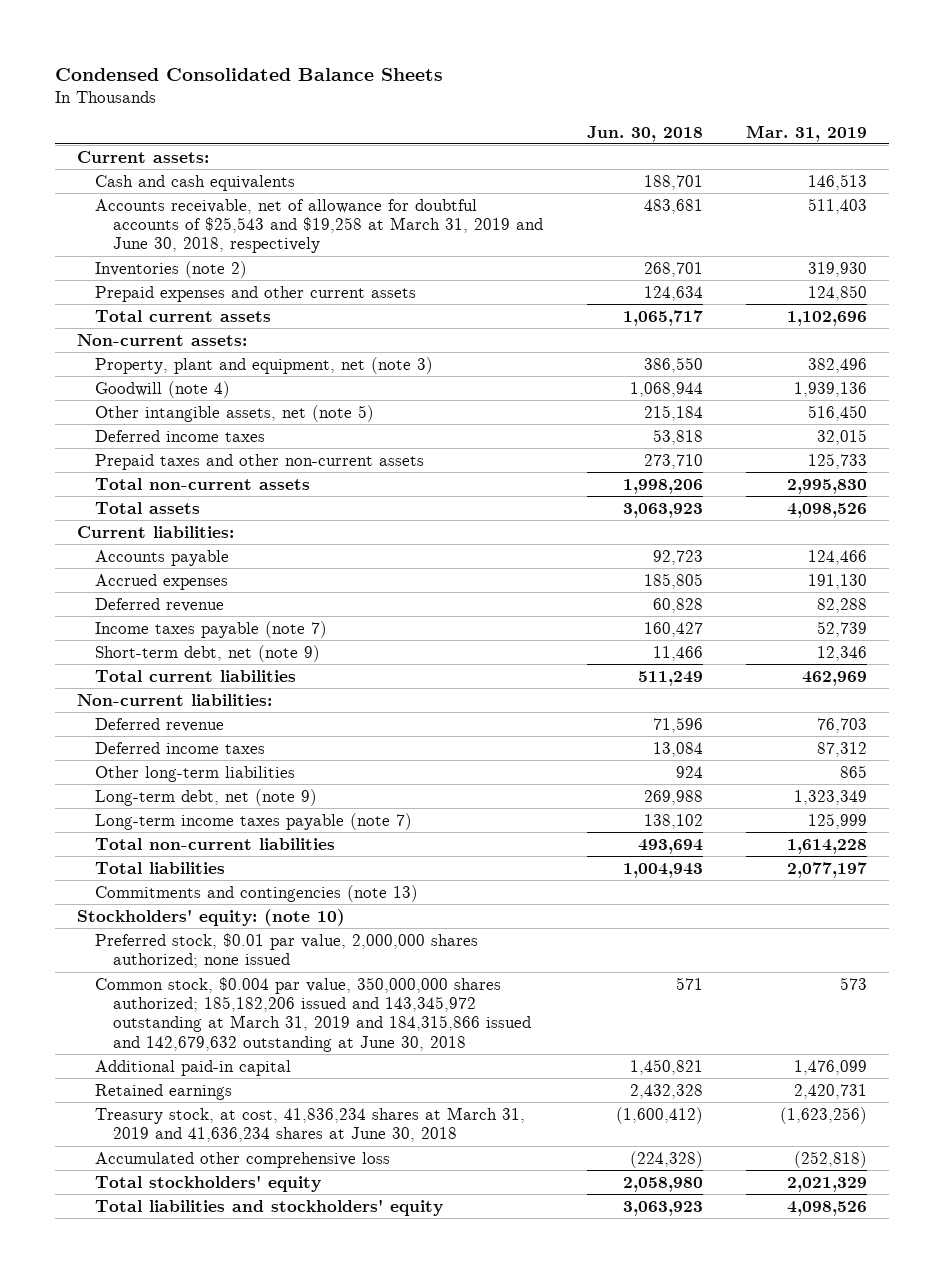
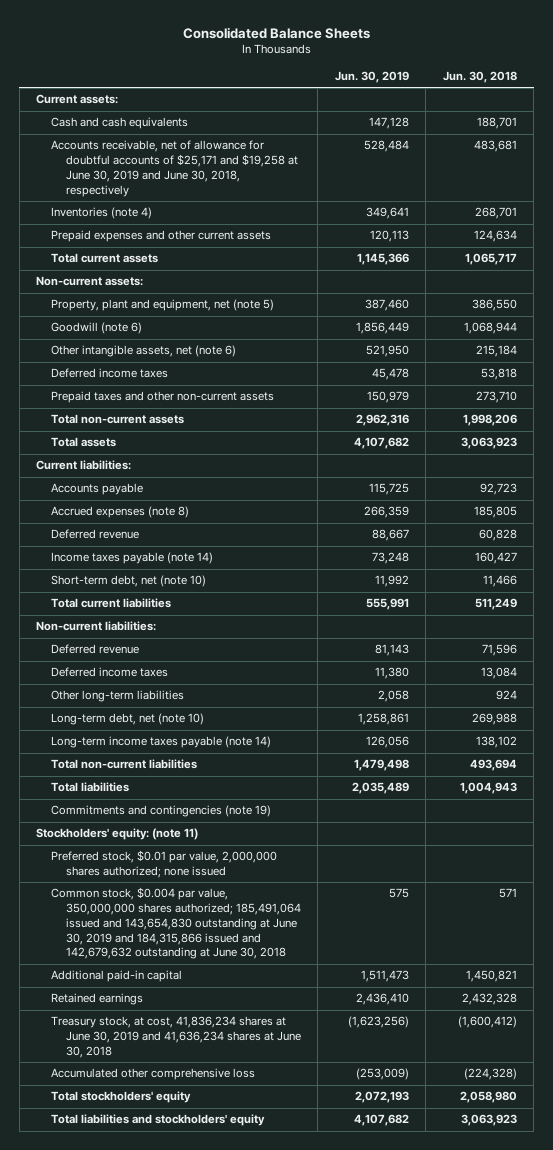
- Condensed Consolidated Balance Sheets
+ Consolidated Balance Sheets
- | Jun. 30, 2018 | Mar. 31, 2019
+ | Jun. 30, 2019 | Jun. 30, 2018
- Accounts receivable, net of allowance for doubtful accounts of $25,543 and $19,258 at March 31, 2019 and June 30, 2018, respectively | 483,681 | 511,403
- Inventories (note 2) | 268,701 | 319,930
+ Accounts receivable, net of allowance for doubtful accounts of $25,171 and $19,258 at June 30, 2019 and June 30, 2018, respectively | 528,484 | 483,681
+ Inventories (note 4) | 349,641 | 268,701
- Property, plant and equipment, net (note 3) | 386,550 | 382,496
- Goodwill (note 4) | 1,068,944 | 1,939,136
- Other intangible assets, net (note 5) | 215,184 | 516,450
+ Property, plant and equipment, net (note 5) | 387,460 | 386,550
+ Goodwill (note 6) | 1,856,449 | 1,068,944
+ Other intangible assets, net (note 6) | 521,950 | 215,184
- Accrued expenses | 185,805 | 191,130
+ Accrued expenses (note 8) | 266,359 | 185,805
- Income taxes payable (note 7) | 160,427 | 52,739
- Short-term debt, net (note 9) | 11,466 | 12,346
+ Income taxes payable (note 14) | 73,248 | 160,427
+ Short-term debt, net (note 10) | 11,992 | 11,466
- Long-term debt, net (note 9) | 269,988 | 1,323,349
- Long-term income taxes payable (note 7) | 138,102 | 125,999
+ Long-term debt, net (note 10) | 1,258,861 | 269,988
+ Long-term income taxes payable (note 14) | 126,056 | 138,102
- Commitments and contingencies (note 13)
- Stockholders' equity: (note 10)
+ Commitments and contingencies (note 19)
+ Stockholders' equity: (note 11)
- Common stock, $0.004 par value, 350,000,000 shares authorized; 185,182,206 issued and 143,345,972 outstanding at March 31, 2019 and 184,315,866 issued and 142,679,632 outstanding at June 30, 2018 | 571 | 573
+ Common stock, $0.004 par value, 350,000,000 shares authorized; 185,491,064 issued and 143,654,830 outstanding at June 30, 2019 and 184,315,866 issued and 142,679,632 outstanding at June 30, 2018 | 575 | 571
- Treasury stock, at cost, 41,836,234 shares at March 31, 2019 and 41,636,234 shares at June 30, 2018 | (1,600,412) | (1,623,256)
+ Treasury stock, at cost, 41,836,234 shares at June 30, 2019 and 41,636,234 shares at June 30, 2018 | (1,623,256) | (1,600,412)

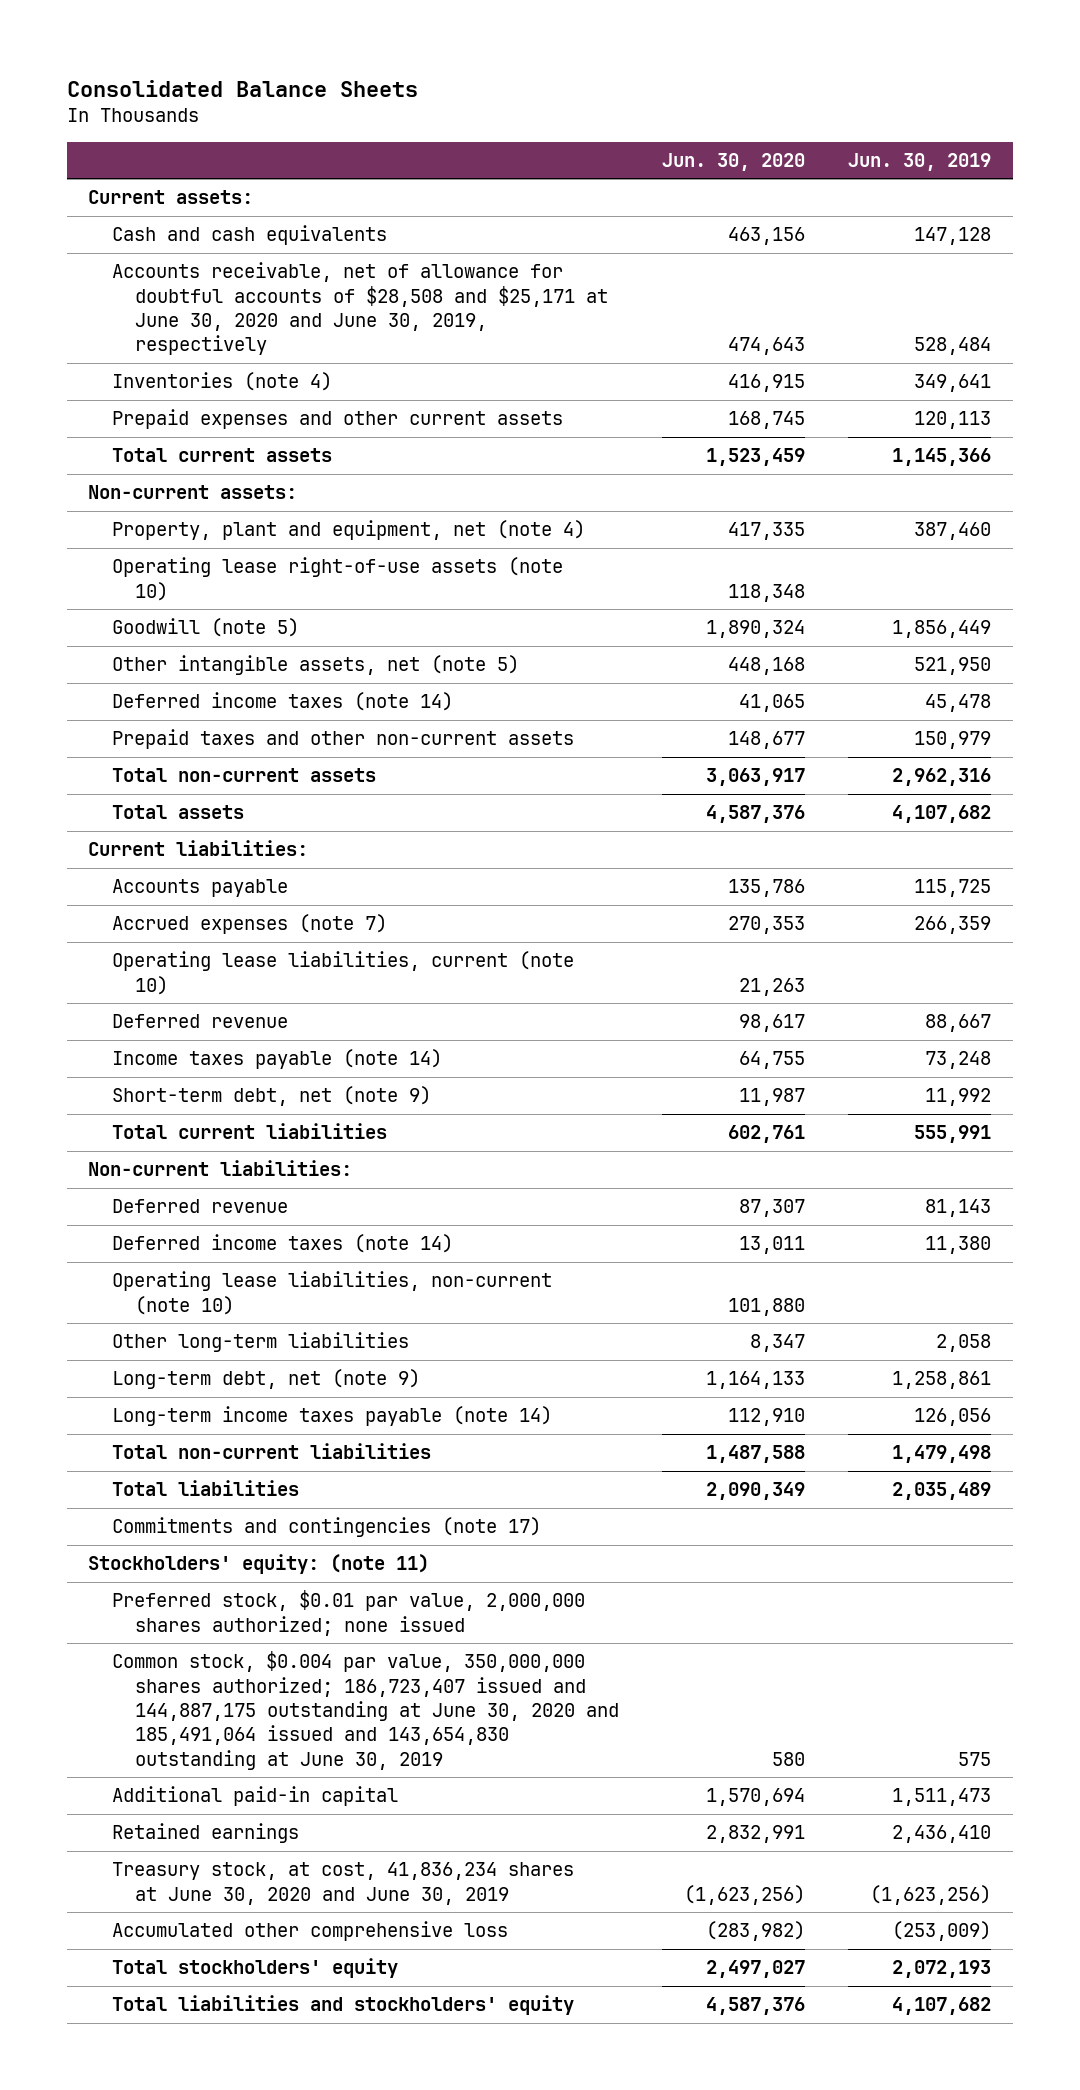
- | Jun. 30, 2019 | Jun. 30, 2018
+ | Jun. 30, 2020 | Jun. 30, 2019
- Accounts receivable, net of allowance for doubtful accounts of $25,171 and $19,258 at June 30, 2019 and June 30, 2018, respectively | 528,484 | 483,681
+ Accounts receivable, net of allowance for doubtful accounts of $28,508 and $25,171 at June 30, 2020 and June 30, 2019, respectively | 474,643 | 528,484
- Property, plant and equipment, net (note 5) | 387,460 | 386,550
- Goodwill (note 6) | 1,856,449 | 1,068,944
- Other intangible assets, net (note 6) | 521,950 | 215,184
- Deferred income taxes | 45,478 | 53,818
+ Property, plant and equipment, net (note 4) | 417,335 | 387,460
+ Operating lease right-of-use assets (note 10) | 118,348 |
+ Goodwill (note 5) | 1,890,324 | 1,856,449
+ Other intangible assets, net (note 5) | 448,168 | 521,950
+ Deferred income taxes (note 14) | 41,065 | 45,478
- Accrued expenses (note 8) | 266,359 | 185,805
+ Accrued expenses (note 7) | 270,353 | 266,359
+ Operating lease liabilities, current (note 10) | 21,263 |
- Short-term debt, net (note 10) | 11,992 | 11,466
+ Short-term debt, net (note 9) | 11,987 | 11,992
- Deferred income taxes | 11,380 | 13,084
+ Deferred income taxes (note 14) | 13,011 | 11,380
+ Operating lease liabilities, non-current (note 10) | 101,880 |
- Long-term debt, net (note 10) | 1,258,861 | 269,988
+ Long-term debt, net (note 9) | 1,164,133 | 1,258,861
- Commitments and contingencies (note 19)
+ Commitments and contingencies (note 17)
- Common stock, $0.004 par value, 350,000,000 shares authorized; 185,491,064 issued and 143,654,830 outstanding at June 30, 2019 and 184,315,866 issued and 142,679,632 outstanding at June 30, 2018 | 575 | 571
+ Common stock, $0.004 par value, 350,000,000 shares authorized; 186,723,407 issued and 144,887,175 outstanding at June 30, 2020 and 185,491,064 issued and 143,654,830 outstanding at June 30, 2019 | 580 | 575
- Treasury stock, at cost, 41,836,234 shares at June 30, 2019 and 41,636,234 shares at June 30, 2018 | (1,623,256) | (1,600,412)
+ Treasury stock, at cost, 41,836,234 shares at June 30, 2020 and June 30, 2019 | (1,623,256) | (1,623,256)

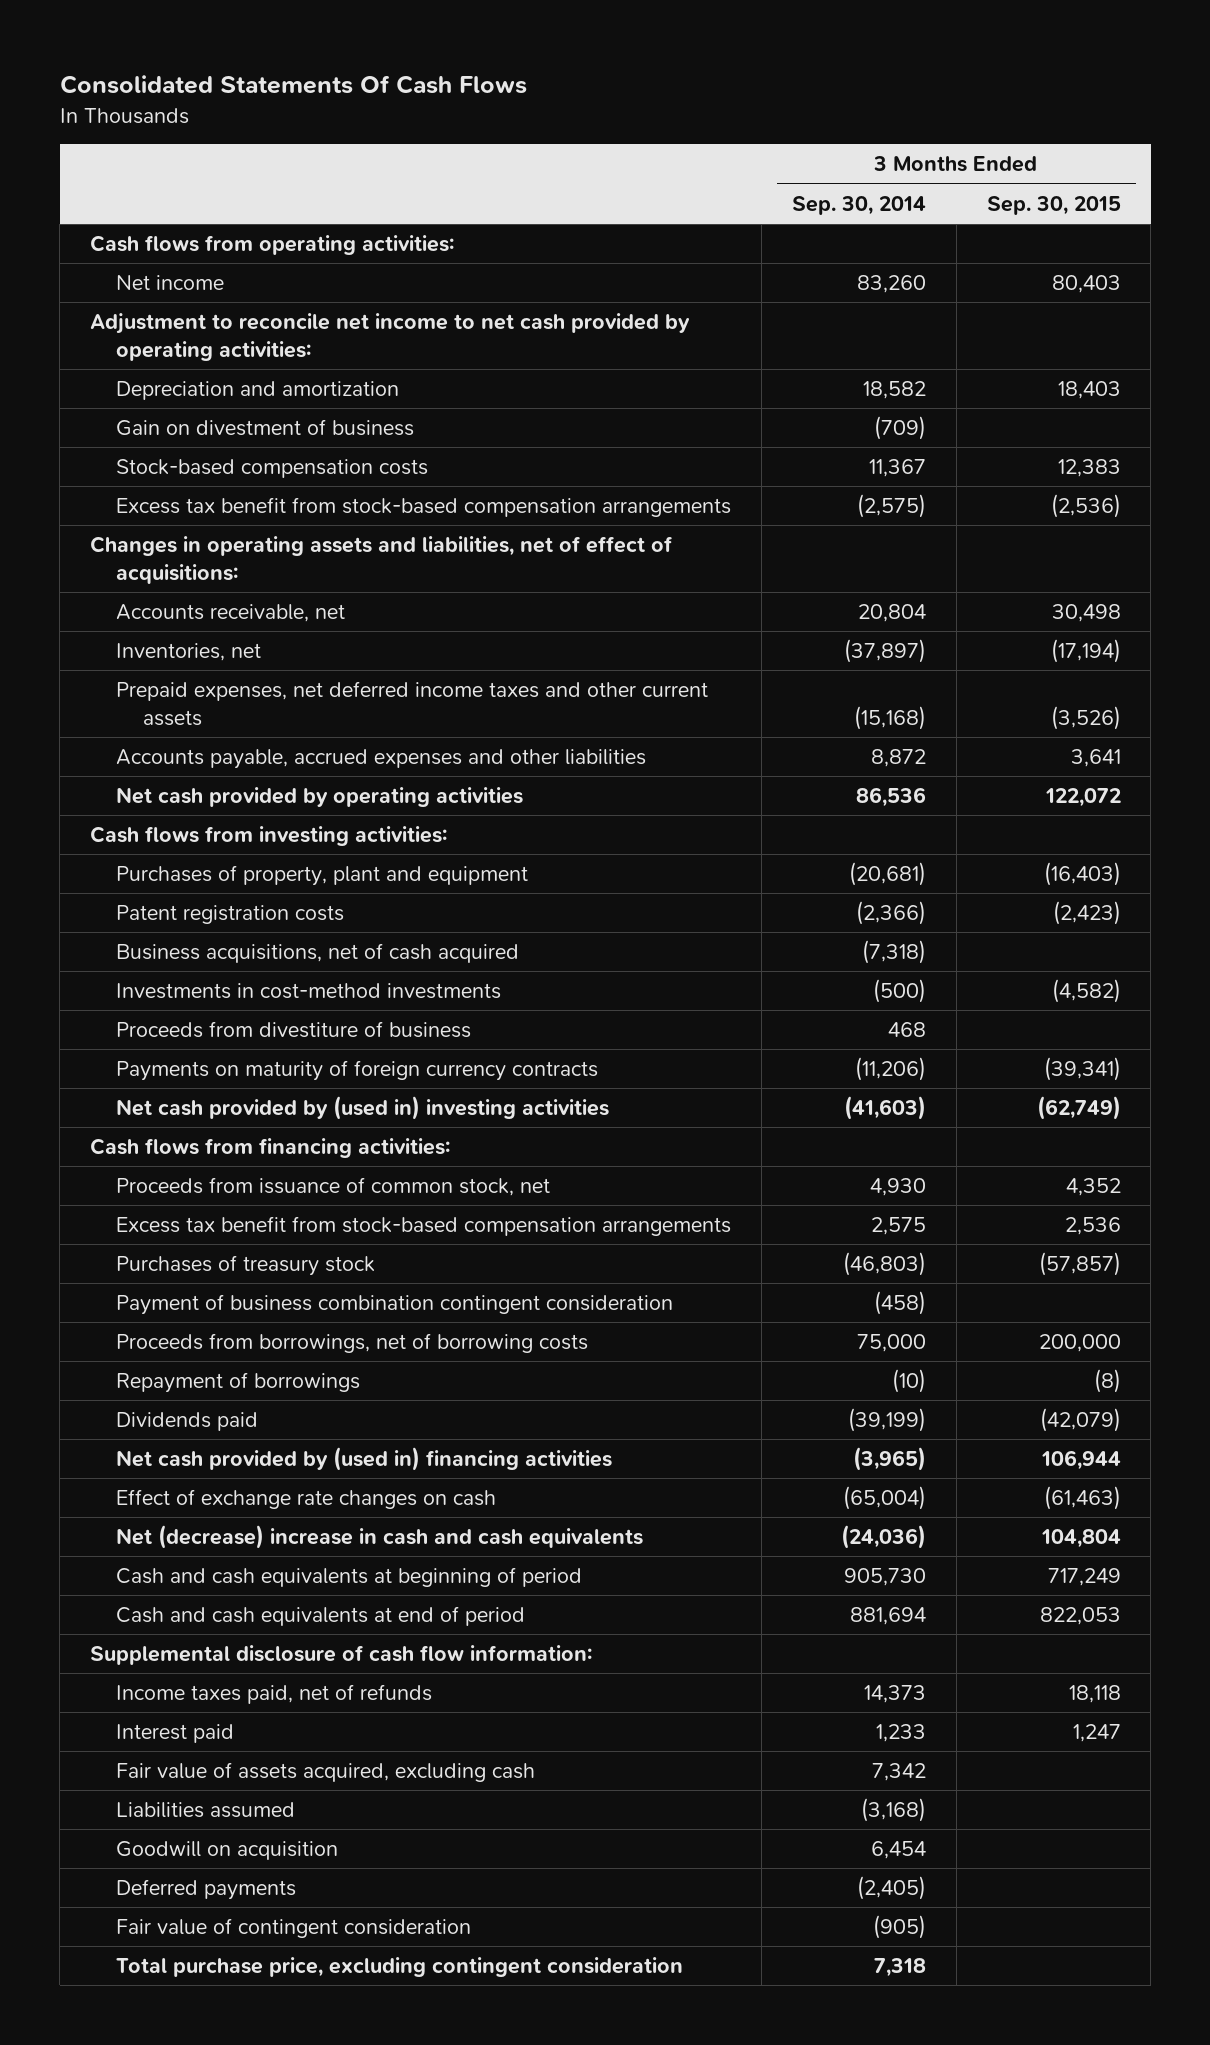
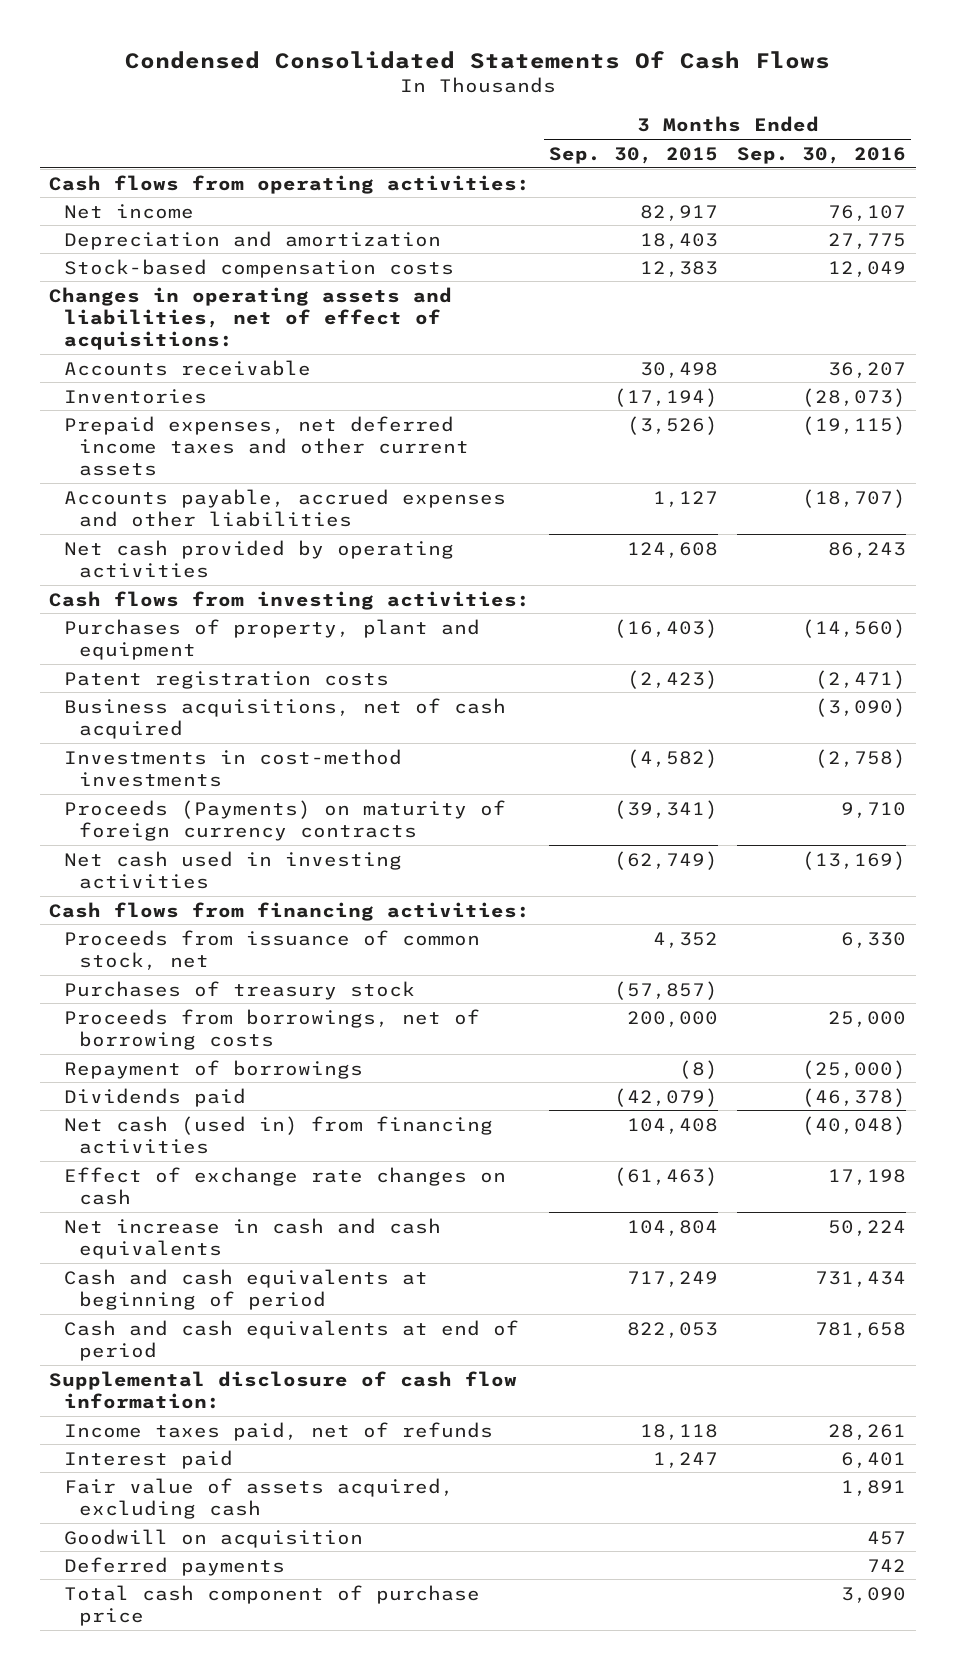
- Consolidated Statements Of Cash Flows
+ Condensed Consolidated Statements Of Cash Flows
- | 3 Months Ended Sep. 30, 2014 | 3 Months Ended Sep. 30, 2015
+ | 3 Months Ended Sep. 30, 2015 | 3 Months Ended Sep. 30, 2016
- Net income | 83,260 | 80,403
- Adjustment to reconcile net income to net cash provided by operating activities:
+ Net income | 82,917 | 76,107
- Gain on divestment of business | (709) |
- Excess tax benefit from stock-based compensation arrangements | (2,575) | (2,536)
- Accounts receivable, net | 20,804 | 30,498
- Inventories, net | (37,897) | (17,194)
+ Accounts receivable | 30,498 | 36,207
+ Inventories | (17,194) | (28,073)
- Accounts payable, accrued expenses and other liabilities | 8,872 | 3,641
- Net cash provided by operating activities | 86,536 | 122,072
+ Accounts payable, accrued expenses and other liabilities | 1,127 | (18,707)
+ Net cash provided by operating activities | 124,608 | 86,243
- Proceeds from divestiture of business | 468 |
- Payments on maturity of foreign currency contracts | (11,206) | (39,341)
- Net cash provided by (used in) investing activities | (41,603) | (62,749)
+ Proceeds (Payments) on maturity of foreign currency contracts | (39,341) | 9,710
+ Net cash used in investing activities | (62,749) | (13,169)
- Excess tax benefit from stock-based compensation arrangements | 2,575 | 2,536
- Payment of business combination contingent consideration | (458) |
- Net cash provided by (used in) financing activities | (3,965) | 106,944
+ Net cash (used in) from financing activities | 104,408 | (40,048)
- Net (decrease) increase in cash and cash equivalents | (24,036) | 104,804
+ Net increase in cash and cash equivalents | 104,804 | 50,224
- Liabilities assumed | (3,168) |
- Fair value of contingent consideration | (905) |
- Total purchase price, excluding contingent consideration | 7,318 |
+ Total cash component of purchase price | | 3,090

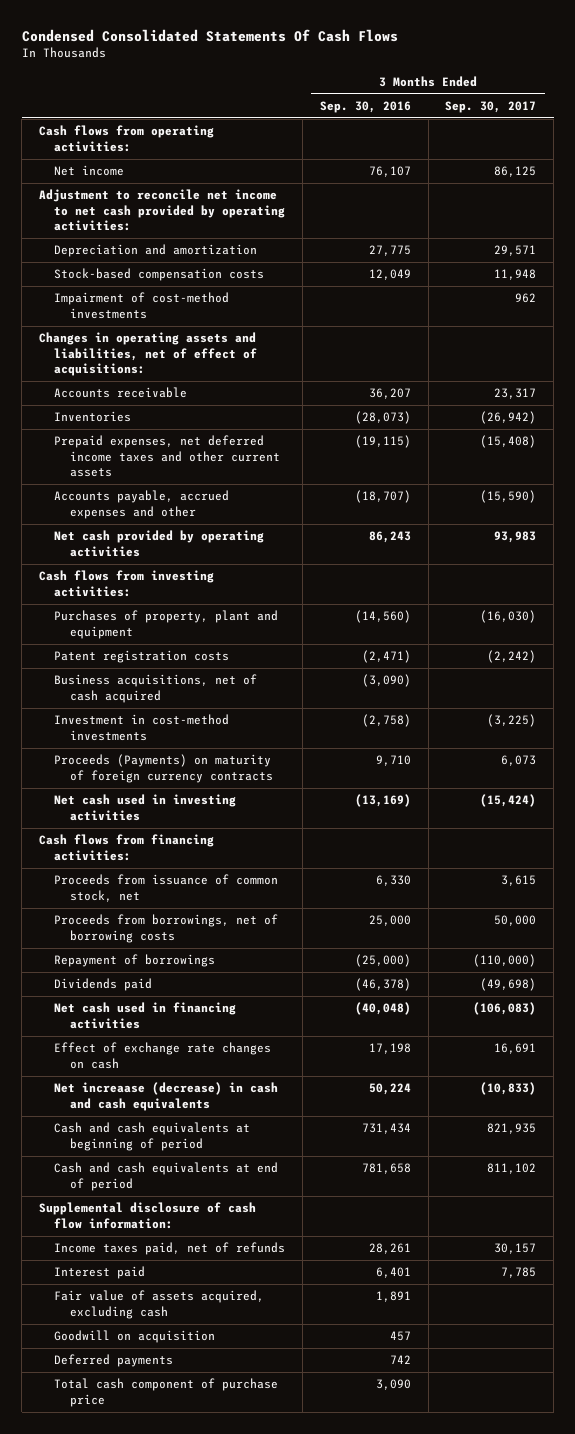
- | 3 Months Ended Sep. 30, 2015 | 3 Months Ended Sep. 30, 2016
+ | 3 Months Ended Sep. 30, 2016 | 3 Months Ended Sep. 30, 2017
+ Adjustment to reconcile net income to net cash provided by operating activities:
+ Impairment of cost-method investments | | 962
- Accounts payable, accrued expenses and other liabilities | 1,127 | (18,707)
+ Accounts payable, accrued expenses and other | (18,707) | (15,590)
- Investments in cost-method investments | (4,582) | (2,758)
+ Investment in cost-method investments | (2,758) | (3,225)
- Purchases of treasury stock | (57,857) |
- Net cash (used in) from financing activities | 104,408 | (40,048)
+ Net cash used in financing activities | (40,048) | (106,083)
- Net increase in cash and cash equivalents | 104,804 | 50,224
+ Net increaase (decrease) in cash and cash equivalents | 50,224 | (10,833)

